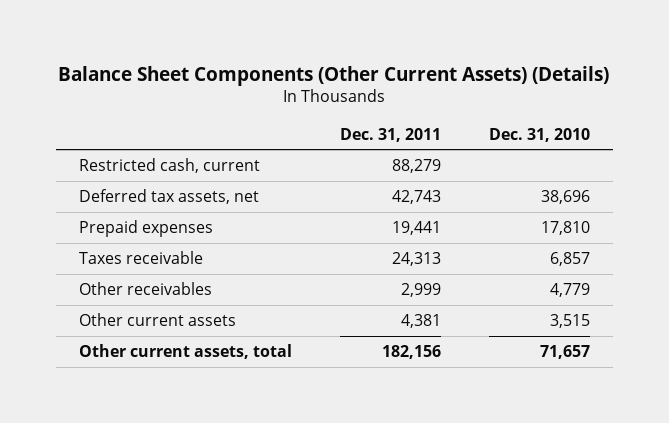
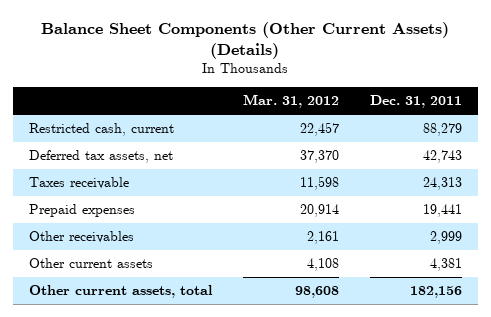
- | Dec. 31, 2011 | Dec. 31, 2010
+ | Mar. 31, 2012 | Dec. 31, 2011
moved down: Prepaid expenses | 20,914 | 19,441

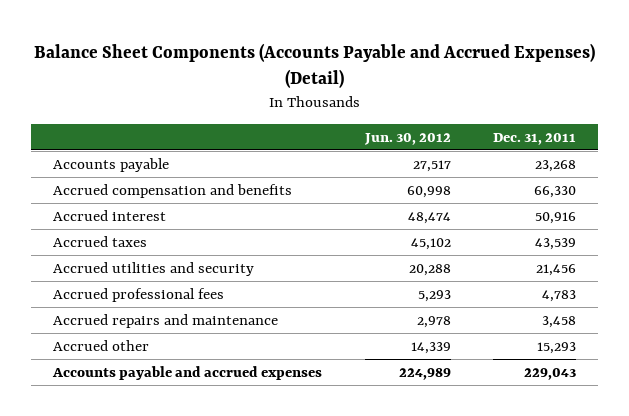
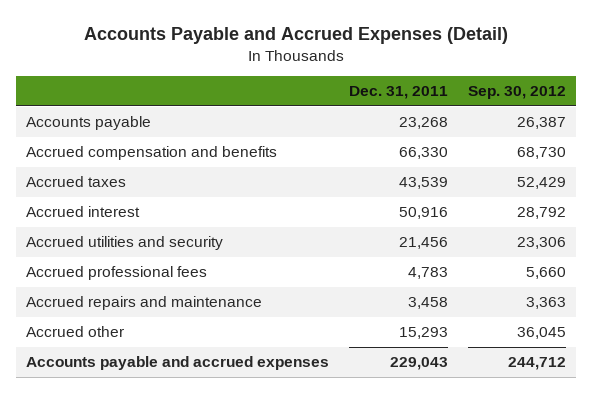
- Balance Sheet Components (Accounts Payable and Accrued Expenses) (Detail)
+ Accounts Payable and Accrued Expenses (Detail)
- | Jun. 30, 2012 | Dec. 31, 2011
+ | Dec. 31, 2011 | Sep. 30, 2012
moved down: Accrued interest | 50,916 | 28,792

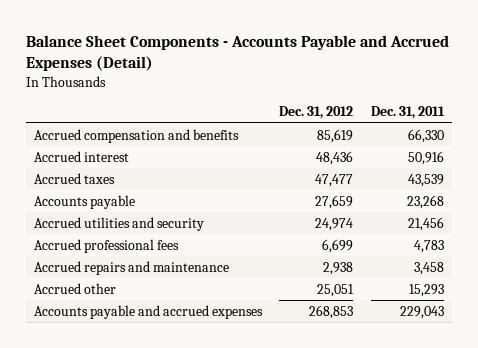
- Accounts Payable and Accrued Expenses (Detail)
+ Balance Sheet Components - Accounts Payable and Accrued Expenses (Detail)
- | Dec. 31, 2011 | Sep. 30, 2012
+ | Dec. 31, 2012 | Dec. 31, 2011
moved down: Accrued taxes | 47,477 | 43,539
moved down: Accounts payable | 27,659 | 23,268

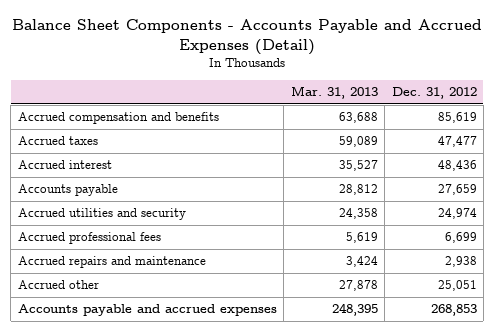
- | Dec. 31, 2012 | Dec. 31, 2011
+ | Mar. 31, 2013 | Dec. 31, 2012
moved down: Accrued interest | 35,527 | 48,436

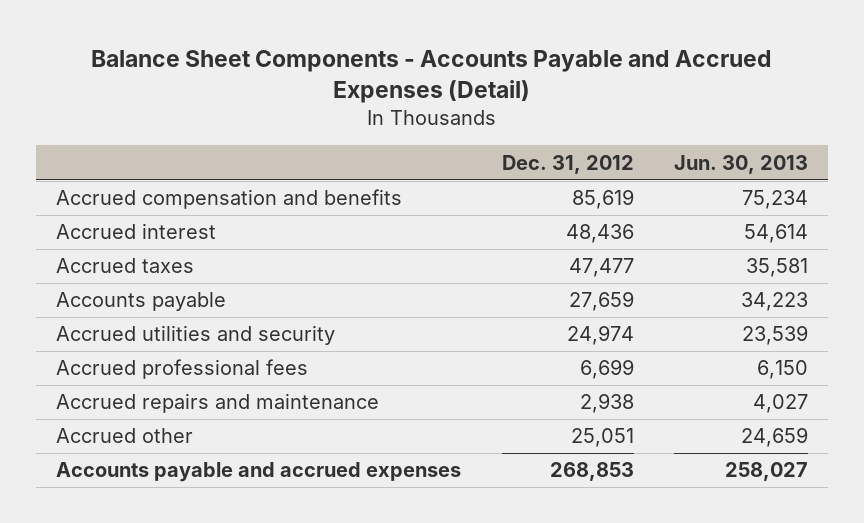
- | Mar. 31, 2013 | Dec. 31, 2012
+ | Dec. 31, 2012 | Jun. 30, 2013
moved down: Accrued taxes | 47,477 | 35,581

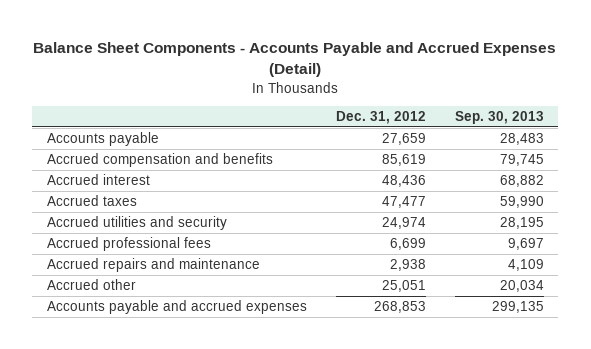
- | Dec. 31, 2012 | Jun. 30, 2013
+ | Dec. 31, 2012 | Sep. 30, 2013
moved up: Accounts payable | 27,659 | 28,483

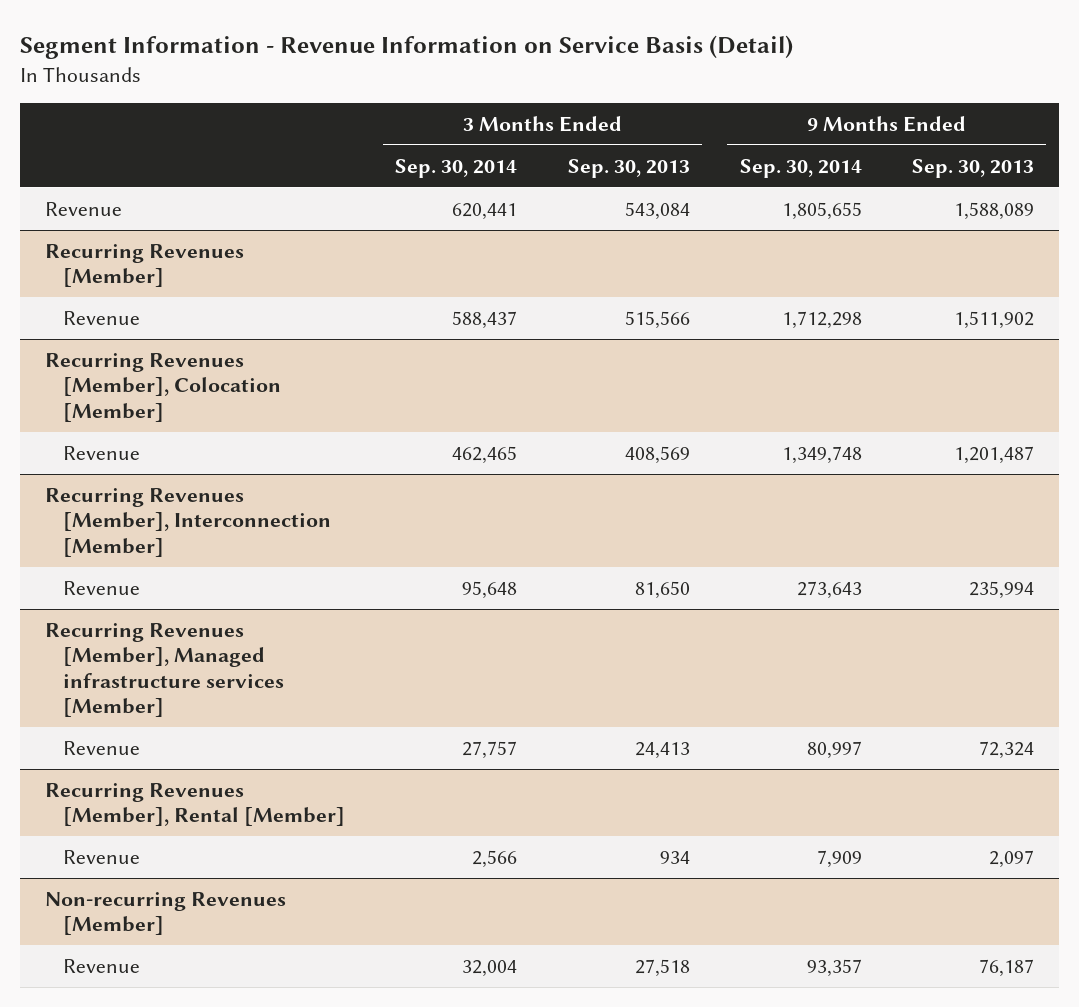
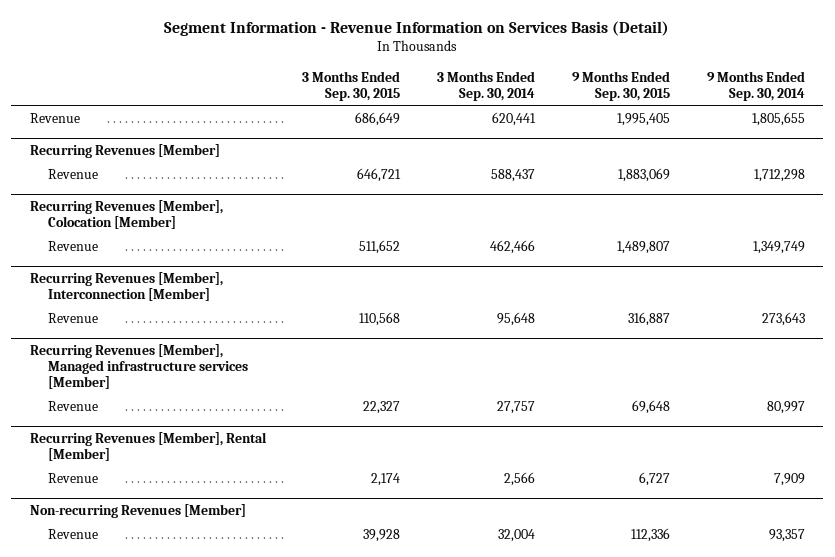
- Segment Information - Revenue Information on Service Basis (Detail)
+ Segment Information - Revenue Information on Services Basis (Detail)
- | 3 Months Ended Sep. 30, 2014 | 3 Months Ended Sep. 30, 2013 | 9 Months Ended Sep. 30, 2014 | 9 Months Ended Sep. 30, 2013
+ | 3 Months Ended Sep. 30, 2015 | 3 Months Ended Sep. 30, 2014 | 9 Months Ended Sep. 30, 2015 | 9 Months Ended Sep. 30, 2014
@ Recurring Revenues [Member], Colocation [Member]
- Revenue | 462,465 | 408,569 | 1,349,748 | 1,201,487
+ Revenue | 511,652 | 462,466 | 1,489,807 | 1,349,749

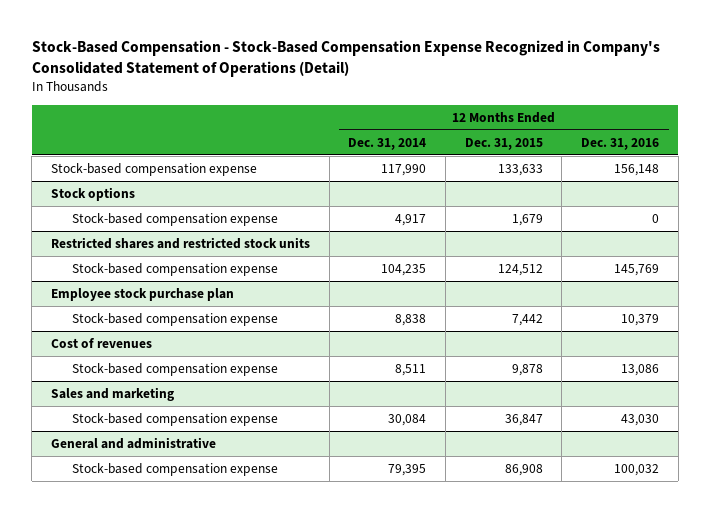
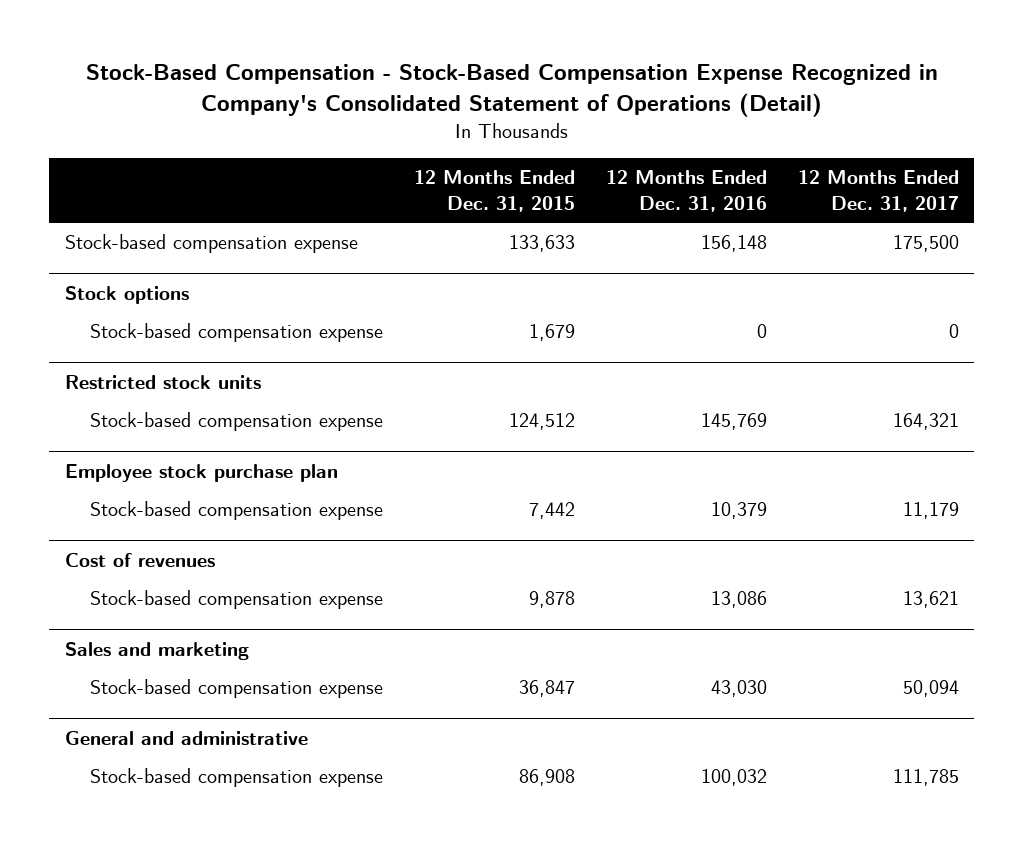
- | 12 Months Ended Dec. 31, 2014 | 12 Months Ended Dec. 31, 2015 | 12 Months Ended Dec. 31, 2016
+ | 12 Months Ended Dec. 31, 2015 | 12 Months Ended Dec. 31, 2016 | 12 Months Ended Dec. 31, 2017
- Restricted shares and restricted stock units
+ Restricted stock units

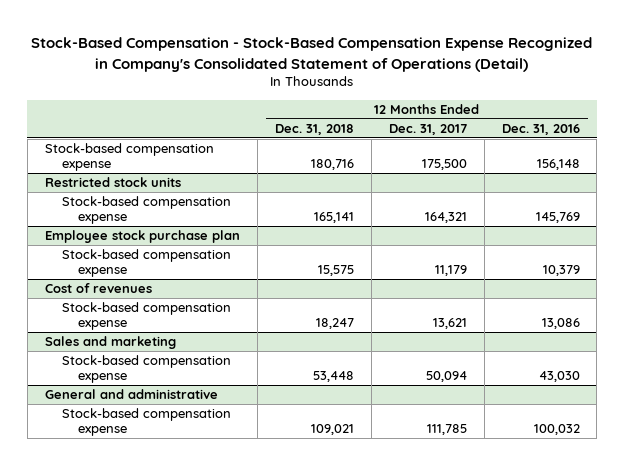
- | 12 Months Ended Dec. 31, 2015 | 12 Months Ended Dec. 31, 2016 | 12 Months Ended Dec. 31, 2017
+ | 12 Months Ended Dec. 31, 2018 | 12 Months Ended Dec. 31, 2017 | 12 Months Ended Dec. 31, 2016
- Stock options
- Stock-based compensation expense | 1,679 | 0 | 0

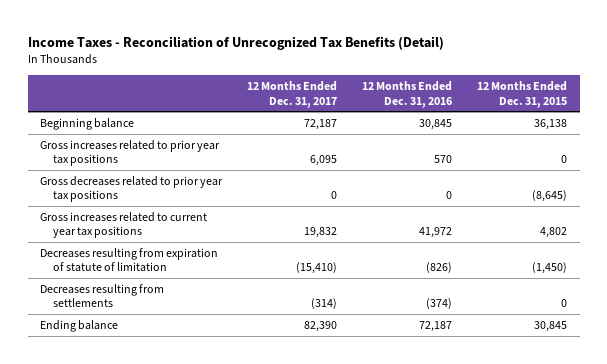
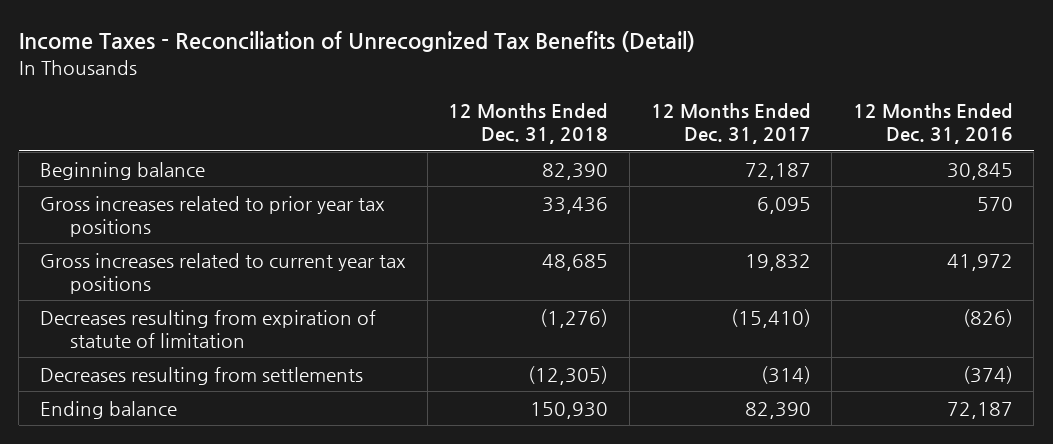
- | 12 Months Ended Dec. 31, 2017 | 12 Months Ended Dec. 31, 2016 | 12 Months Ended Dec. 31, 2015
+ | 12 Months Ended Dec. 31, 2018 | 12 Months Ended Dec. 31, 2017 | 12 Months Ended Dec. 31, 2016
- Gross decreases related to prior year tax positions | 0 | 0 | (8,645)

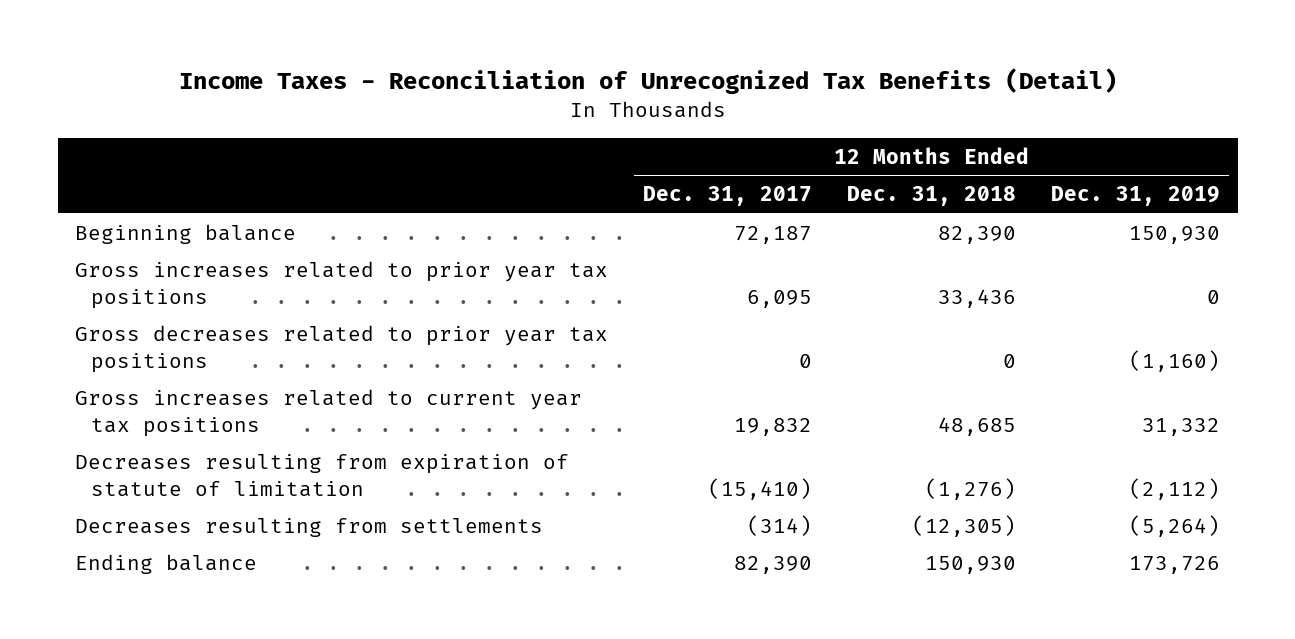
- | 12 Months Ended Dec. 31, 2018 | 12 Months Ended Dec. 31, 2017 | 12 Months Ended Dec. 31, 2016
+ | 12 Months Ended Dec. 31, 2017 | 12 Months Ended Dec. 31, 2018 | 12 Months Ended Dec. 31, 2019
+ Gross decreases related to prior year tax positions | 0 | 0 | (1,160)

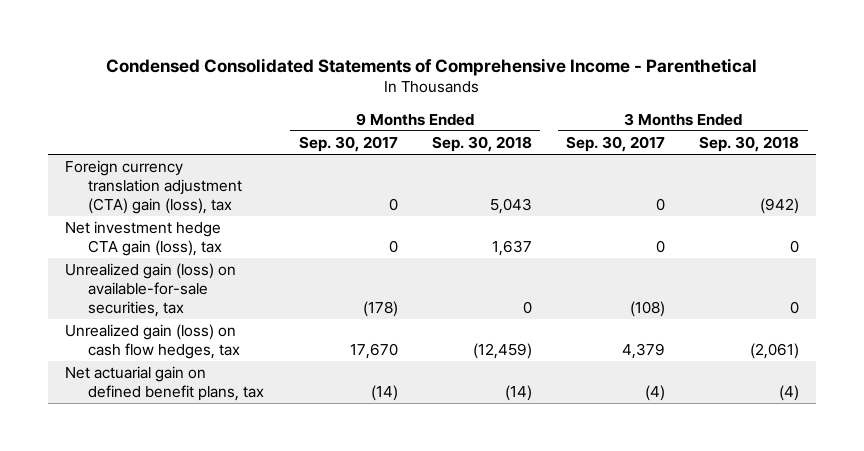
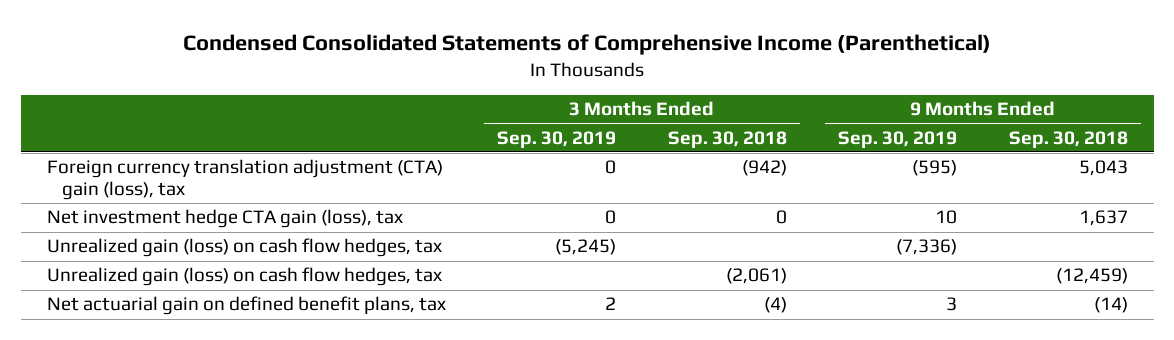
- Condensed Consolidated Statements of Comprehensive Income - Parenthetical
+ Condensed Consolidated Statements of Comprehensive Income (Parenthetical)
- | 9 Months Ended Sep. 30, 2017 | 9 Months Ended Sep. 30, 2018 | 3 Months Ended Sep. 30, 2017 | 3 Months Ended Sep. 30, 2018
+ | 3 Months Ended Sep. 30, 2019 | 3 Months Ended Sep. 30, 2018 | 9 Months Ended Sep. 30, 2019 | 9 Months Ended Sep. 30, 2018
- Unrealized gain (loss) on available-for-sale securities, tax | (178) | 0 | (108) | 0
+ Unrealized gain (loss) on cash flow hedges, tax | (5,245) | | (7,336) |

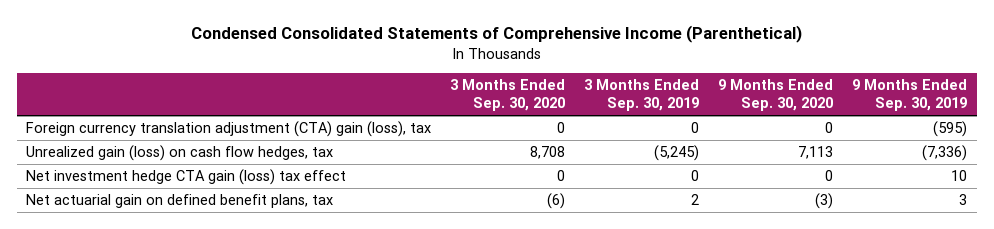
- | 3 Months Ended Sep. 30, 2019 | 3 Months Ended Sep. 30, 2018 | 9 Months Ended Sep. 30, 2019 | 9 Months Ended Sep. 30, 2018
+ | 3 Months Ended Sep. 30, 2020 | 3 Months Ended Sep. 30, 2019 | 9 Months Ended Sep. 30, 2020 | 9 Months Ended Sep. 30, 2019
- Net investment hedge CTA gain (loss), tax | 0 | 0 | 10 | 1,637
- Unrealized gain (loss) on cash flow hedges, tax | | (2,061) | | (12,459)
+ Net investment hedge CTA gain (loss) tax effect | 0 | 0 | 0 | 10

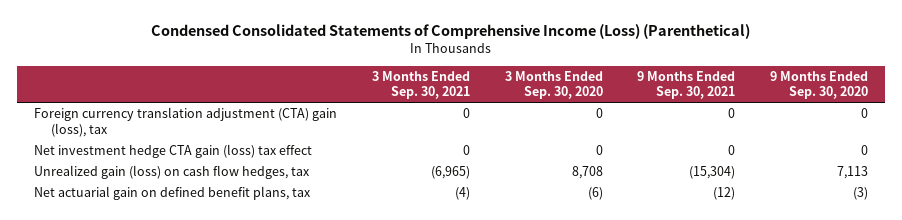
- Condensed Consolidated Statements of Comprehensive Income (Parenthetical)
+ Condensed Consolidated Statements of Comprehensive Income (Loss) (Parenthetical)
- | 3 Months Ended Sep. 30, 2020 | 3 Months Ended Sep. 30, 2019 | 9 Months Ended Sep. 30, 2020 | 9 Months Ended Sep. 30, 2019
+ | 3 Months Ended Sep. 30, 2021 | 3 Months Ended Sep. 30, 2020 | 9 Months Ended Sep. 30, 2021 | 9 Months Ended Sep. 30, 2020
moved down: Unrealized gain (loss) on cash flow hedges, tax | (6,965) | 8,708 | (15,304) | 7,113

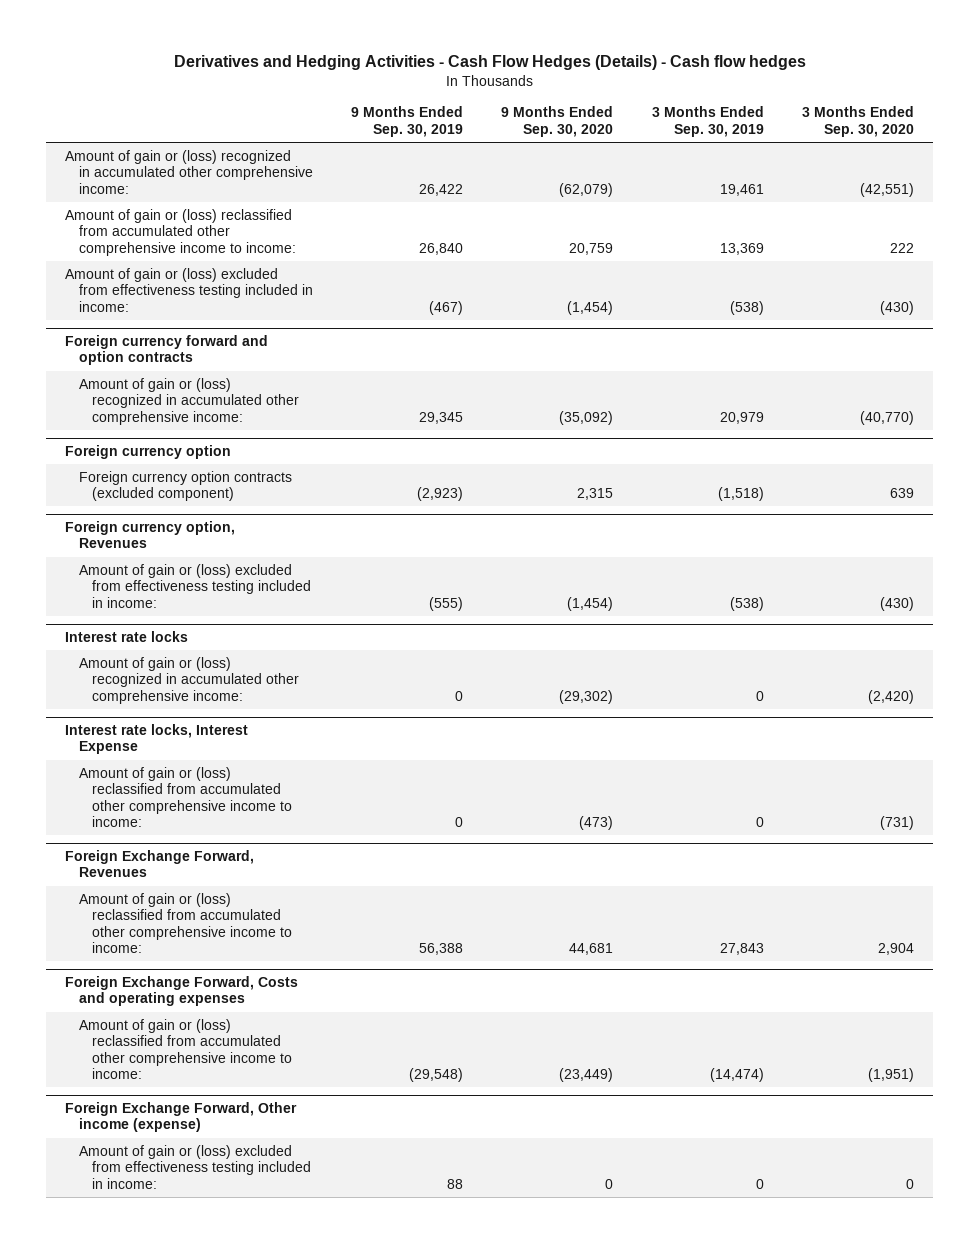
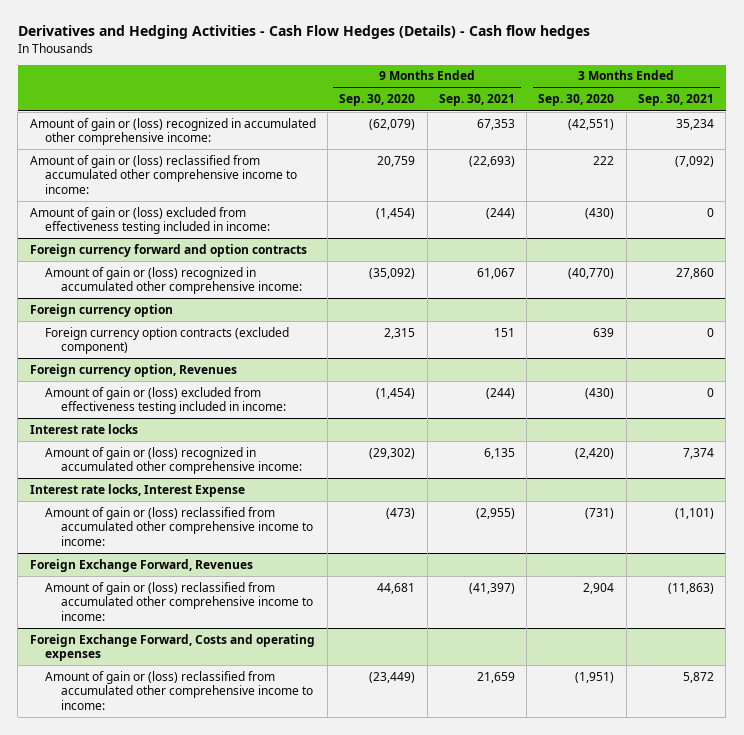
- | 9 Months Ended Sep. 30, 2019 | 9 Months Ended Sep. 30, 2020 | 3 Months Ended Sep. 30, 2019 | 3 Months Ended Sep. 30, 2020
+ | 9 Months Ended Sep. 30, 2020 | 9 Months Ended Sep. 30, 2021 | 3 Months Ended Sep. 30, 2020 | 3 Months Ended Sep. 30, 2021
- Foreign Exchange Forward, Other income (expense)
- Amount of gain or (loss) excluded from effectiveness testing included in income: | 88 | 0 | 0 | 0

